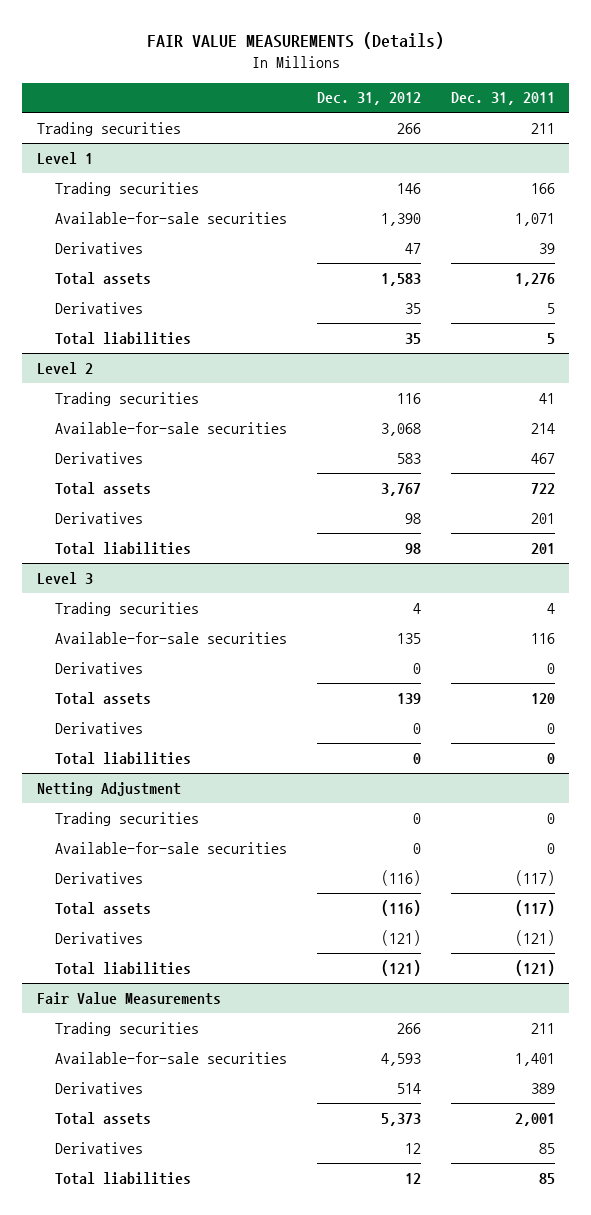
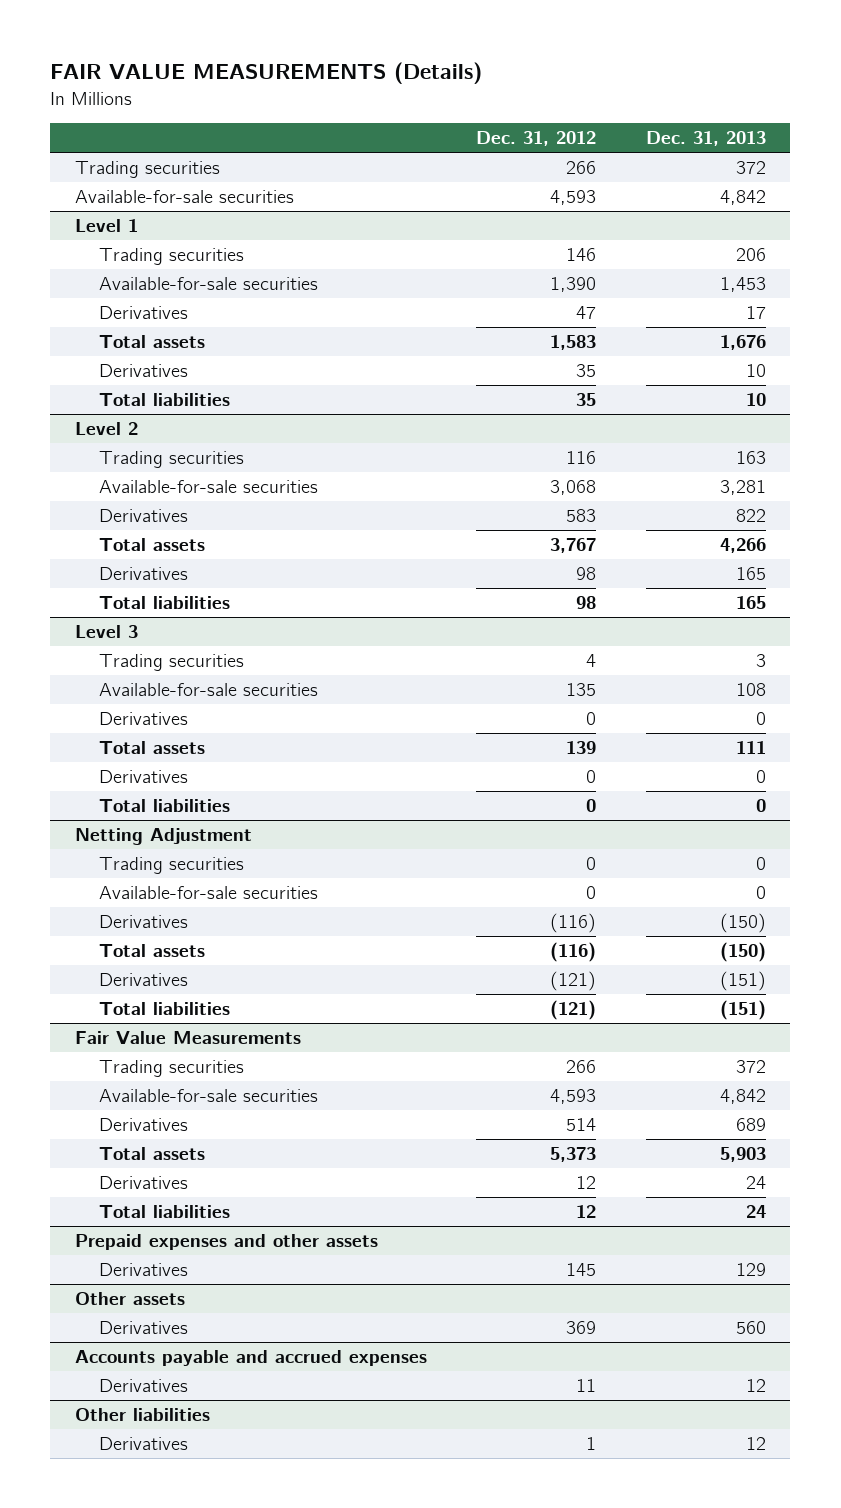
- | Dec. 31, 2012 | Dec. 31, 2011
+ | Dec. 31, 2012 | Dec. 31, 2013
+ Available-for-sale securities | 4,593 | 4,842
+ Prepaid expenses and other assets
+ Derivatives | 145 | 129
+ Other assets
+ Derivatives | 369 | 560
+ Accounts payable and accrued expenses
+ Derivatives | 11 | 12
+ Other liabilities
+ Derivatives | 1 | 12

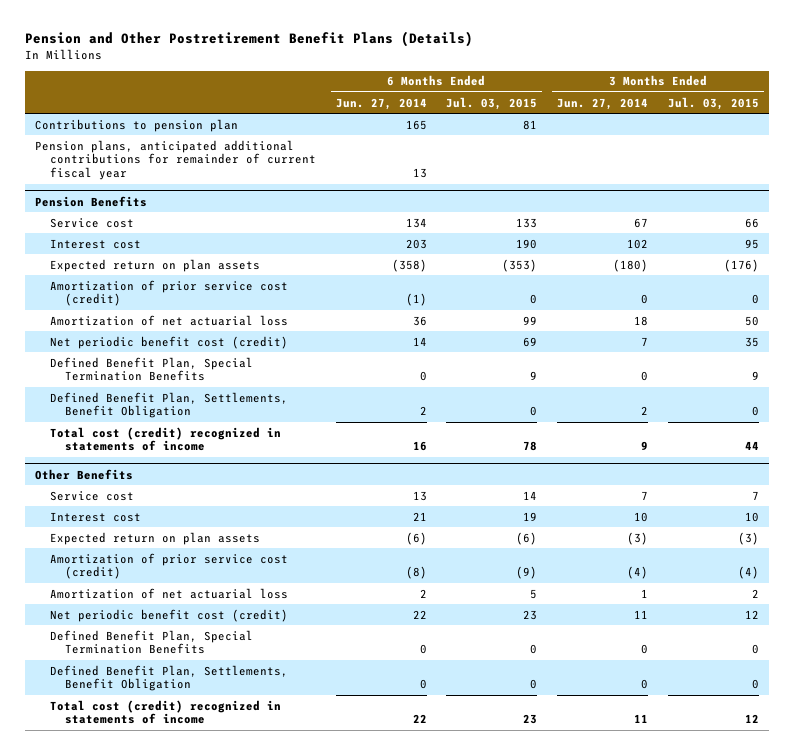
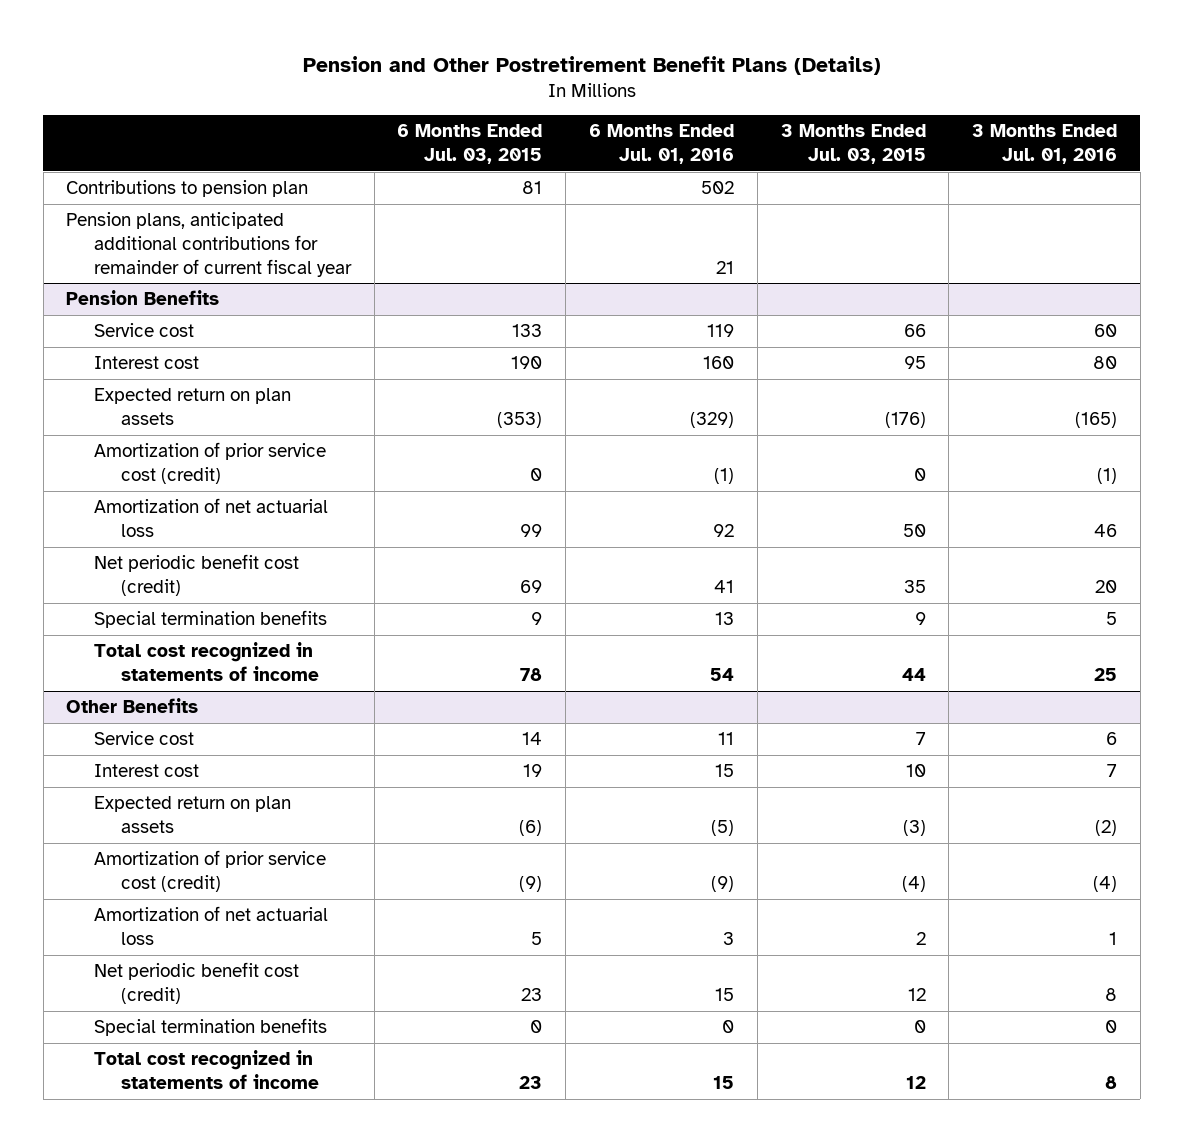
- | 6 Months Ended Jun. 27, 2014 | 6 Months Ended Jul. 03, 2015 | 3 Months Ended Jun. 27, 2014 | 3 Months Ended Jul. 03, 2015
+ | 6 Months Ended Jul. 03, 2015 | 6 Months Ended Jul. 01, 2016 | 3 Months Ended Jul. 03, 2015 | 3 Months Ended Jul. 01, 2016
@ Pension Benefits
- Defined Benefit Plan, Special Termination Benefits | 0 | 9 | 0 | 9
- Defined Benefit Plan, Settlements, Benefit Obligation | 2 | 0 | 2 | 0
- Total cost (credit) recognized in statements of income | 16 | 78 | 9 | 44
+ Special termination benefits | 9 | 13 | 9 | 5
+ Total cost recognized in statements of income | 78 | 54 | 44 | 25
@ Other Benefits
- Defined Benefit Plan, Special Termination Benefits | 0 | 0 | 0 | 0
- Defined Benefit Plan, Settlements, Benefit Obligation | 0 | 0 | 0 | 0
- Total cost (credit) recognized in statements of income | 22 | 23 | 11 | 12
+ Special termination benefits | 0 | 0 | 0 | 0
+ Total cost recognized in statements of income | 23 | 15 | 12 | 8

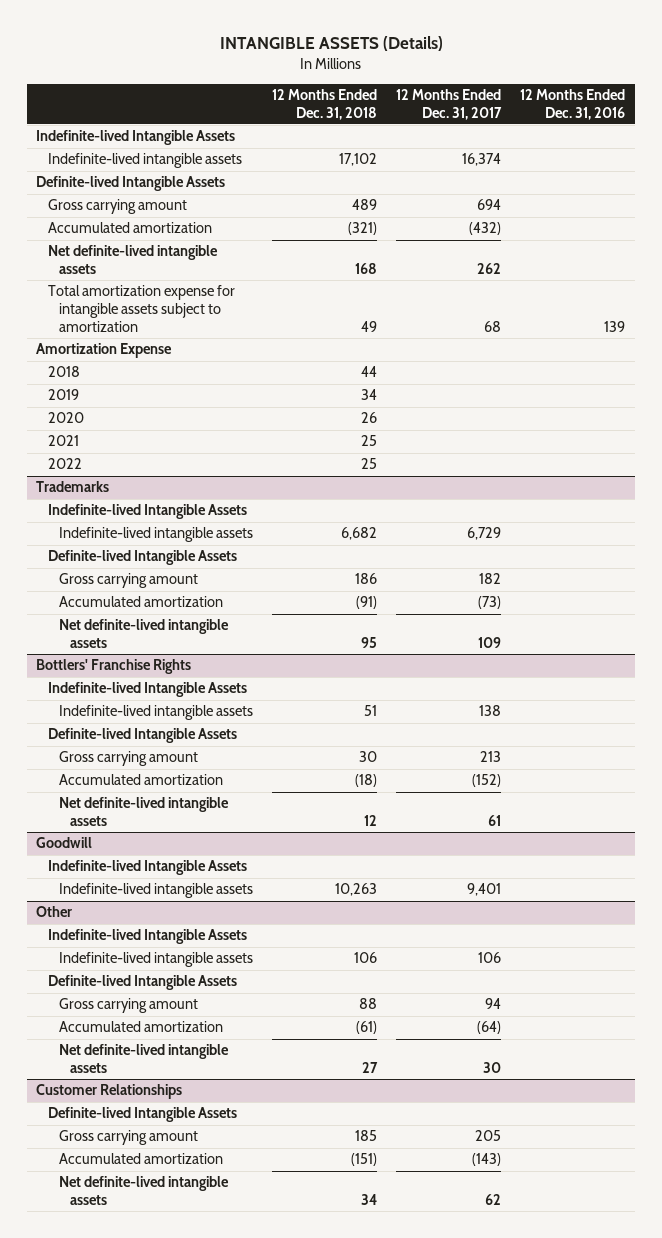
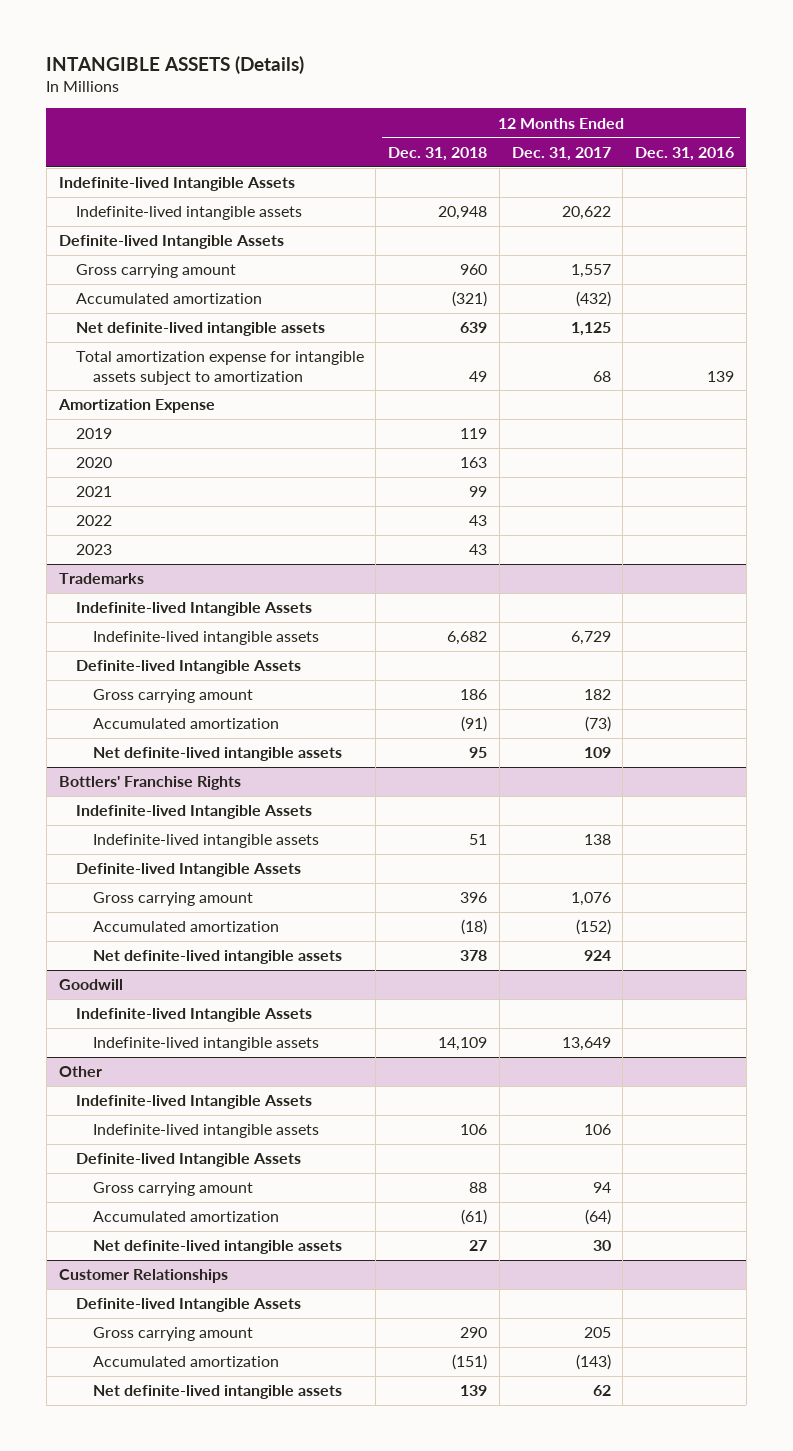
- Indefinite-lived intangible assets | 17,102 | 16,374 |
+ Indefinite-lived intangible assets | 20,948 | 20,622 |
- Gross carrying amount | 489 | 694 |
+ Gross carrying amount | 960 | 1,557 |
- Net definite-lived intangible assets | 168 | 262 |
+ Net definite-lived intangible assets | 639 | 1,125 |
- 2018 | 44 | |
- 2019 | 34 | |
- 2020 | 26 | |
- 2021 | 25 | |
- 2022 | 25 | |
+ 2019 | 119 | |
+ 2020 | 163 | |
+ 2021 | 99 | |
+ 2022 | 43 | |
+ 2023 | 43 | |
@ Bottlers' Franchise Rights
- Gross carrying amount | 30 | 213 |
+ Gross carrying amount | 396 | 1,076 |
- Net definite-lived intangible assets | 12 | 61 |
+ Net definite-lived intangible assets | 378 | 924 |
@ Goodwill
- Indefinite-lived intangible assets | 10,263 | 9,401 |
+ Indefinite-lived intangible assets | 14,109 | 13,649 |
@ Customer Relationships
- Gross carrying amount | 185 | 205 |
+ Gross carrying amount | 290 | 205 |
- Net definite-lived intangible assets | 34 | 62 |
+ Net definite-lived intangible assets | 139 | 62 |

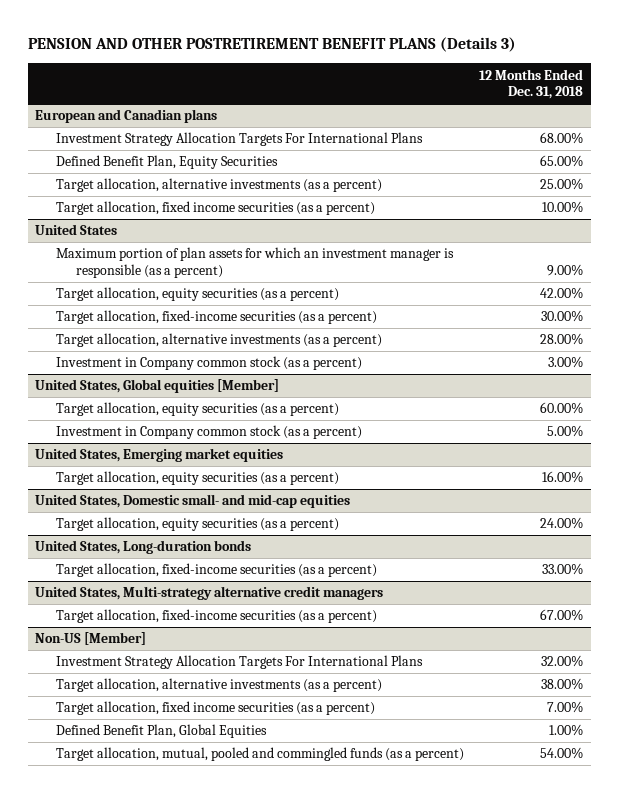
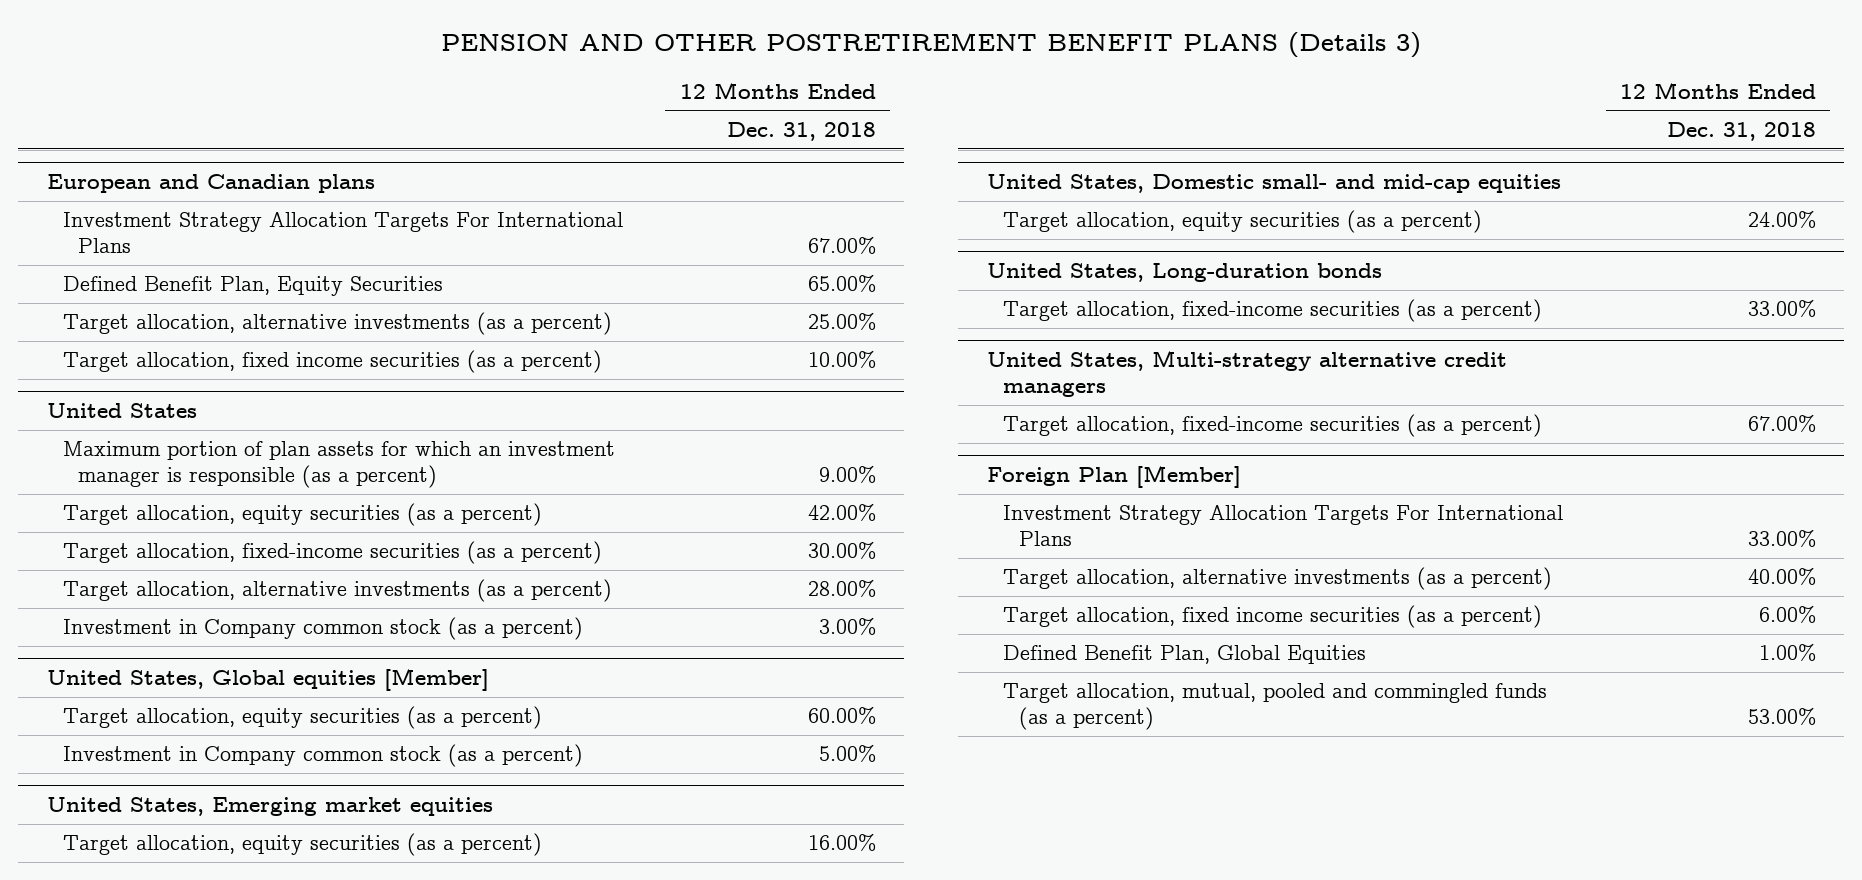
@ European and Canadian plans
- Investment Strategy Allocation Targets For International Plans | 68.00%
+ Investment Strategy Allocation Targets For International Plans | 67.00%
- Non-US [Member]
- Investment Strategy Allocation Targets For International Plans | 32.00%
- Target allocation, alternative investments (as a percent) | 38.00%
- Target allocation, fixed income securities (as a percent) | 7.00%
+ Foreign Plan [Member]
+ Investment Strategy Allocation Targets For International Plans | 33.00%
+ Target allocation, alternative investments (as a percent) | 40.00%
+ Target allocation, fixed income securities (as a percent) | 6.00%
- Target allocation, mutual, pooled and commingled funds (as a percent) | 54.00%
+ Target allocation, mutual, pooled and commingled funds (as a percent) | 53.00%

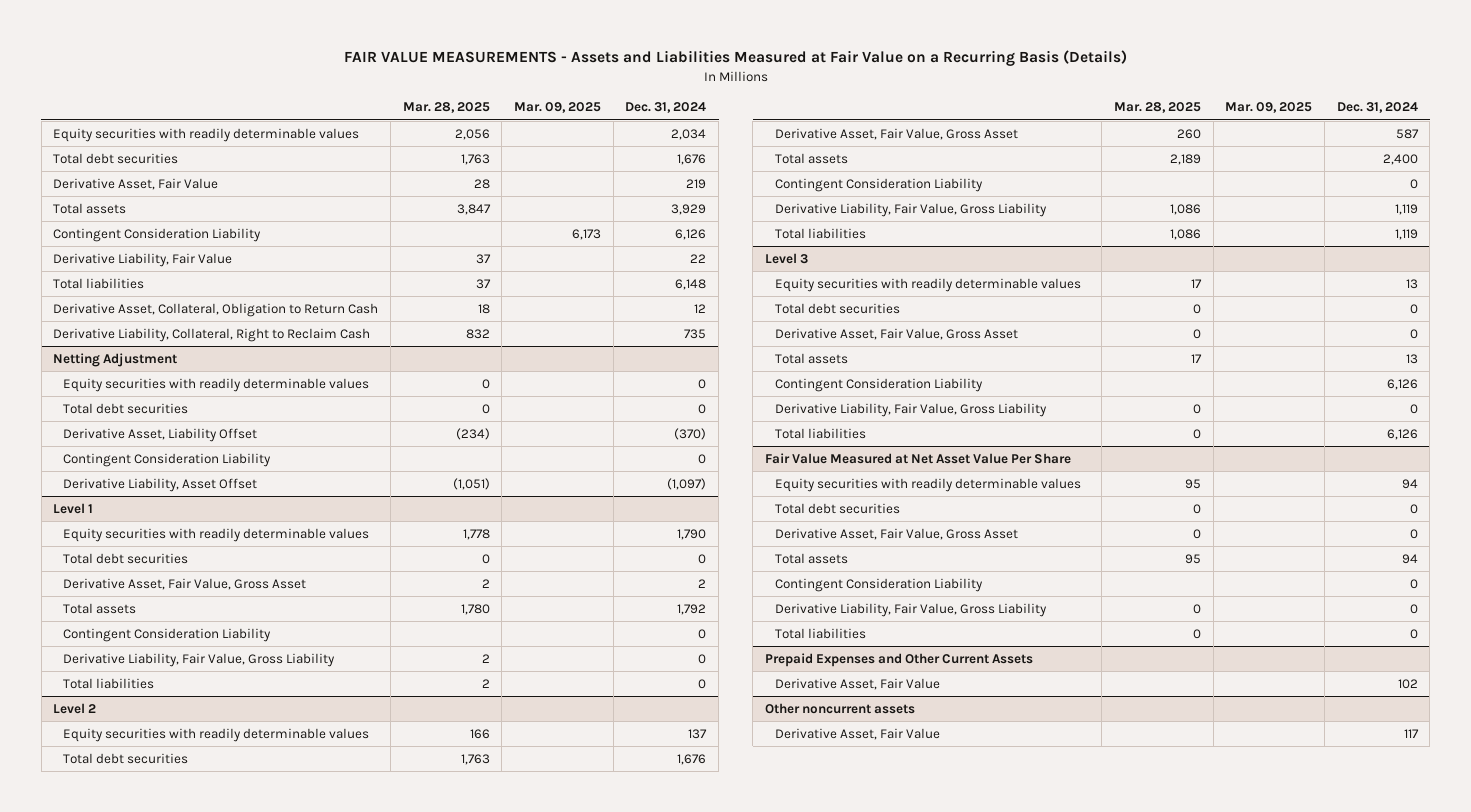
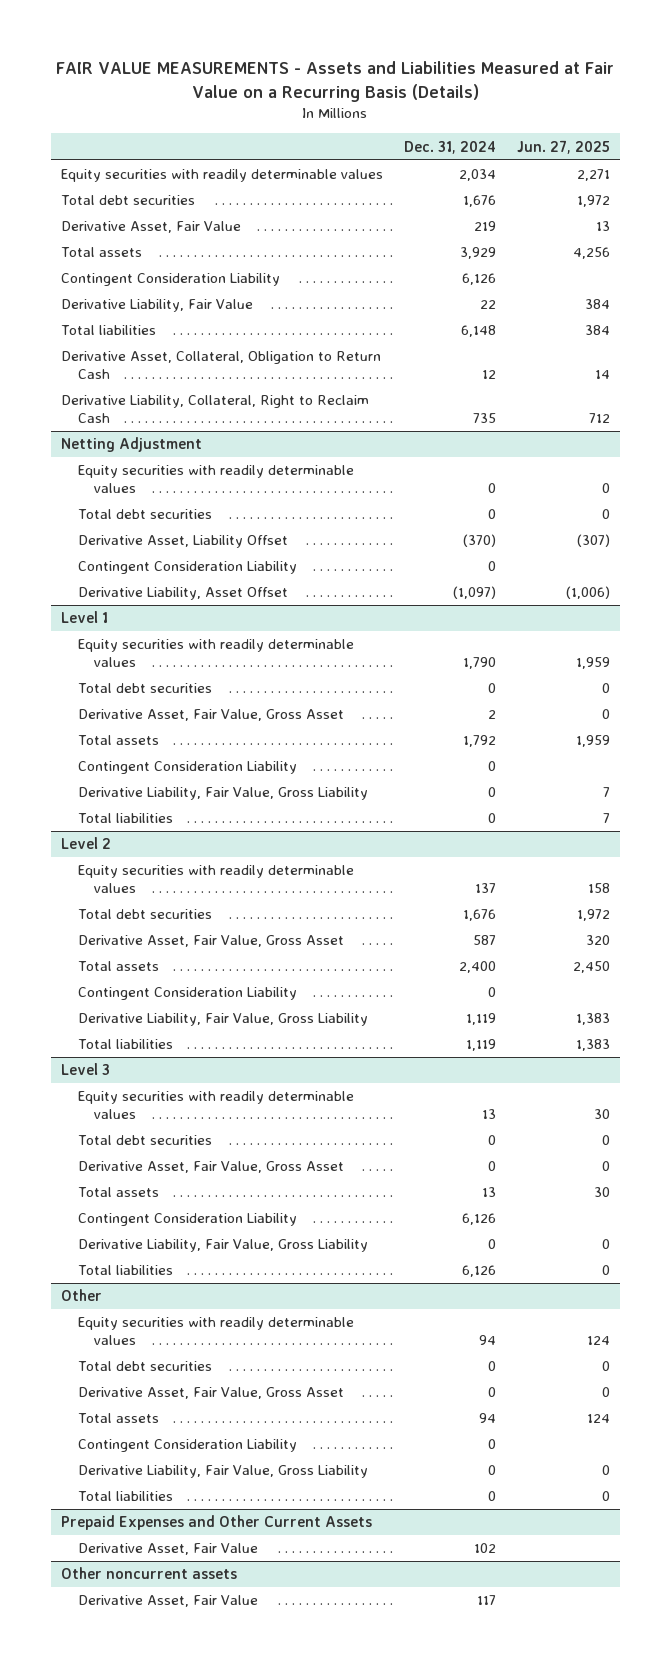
- | Mar. 28, 2025 | Mar. 09, 2025 | Dec. 31, 2024
+ | Dec. 31, 2024 | Jun. 27, 2025
- Fair Value Measured at Net Asset Value Per Share
+ Other

